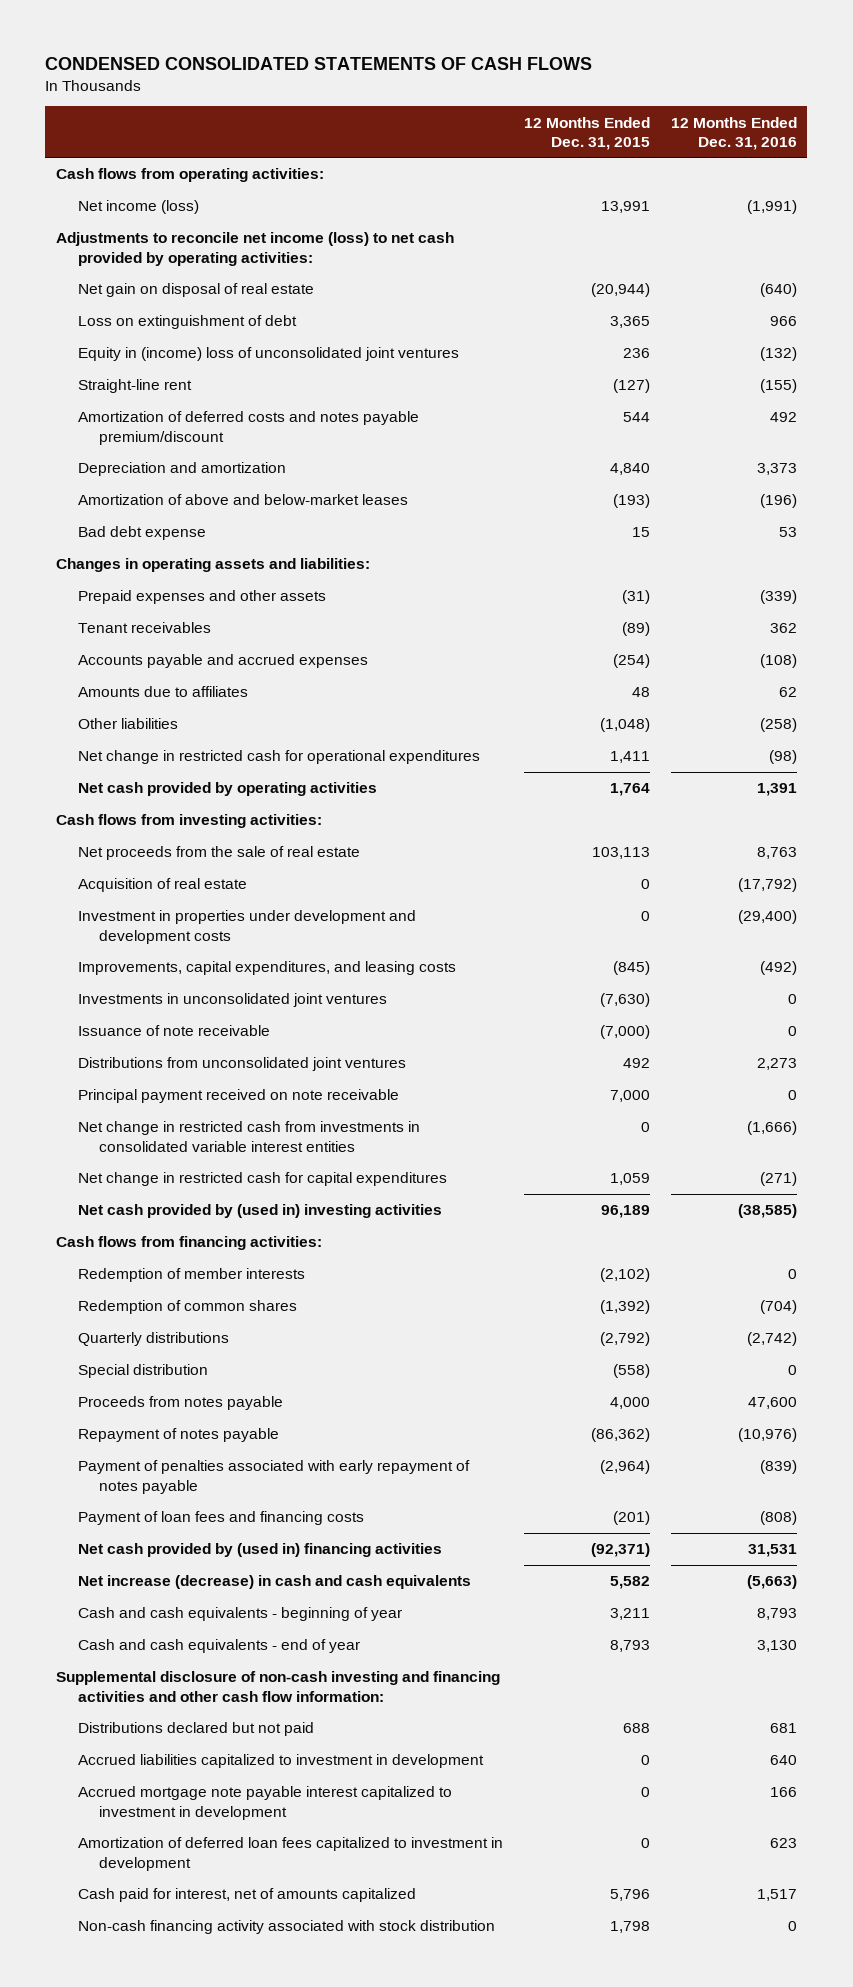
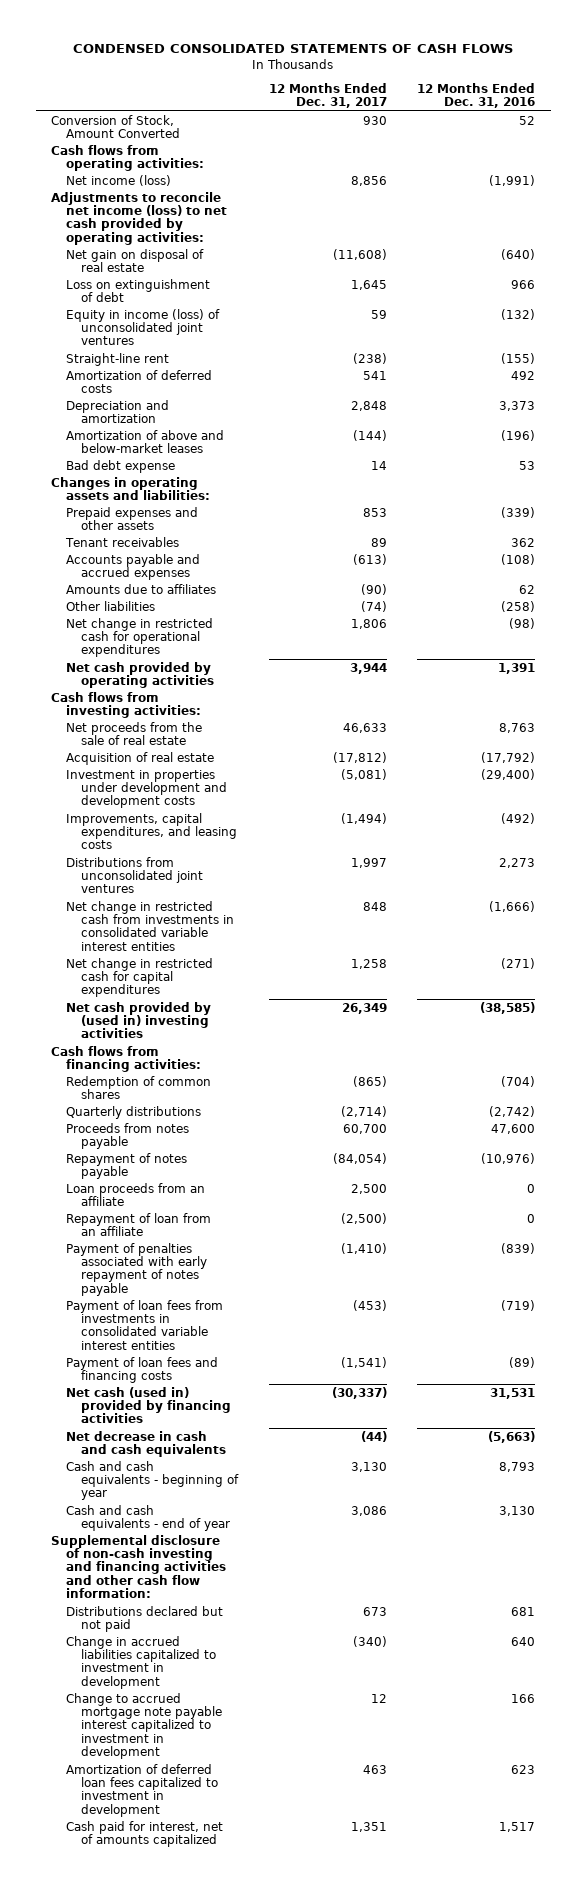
- | 12 Months Ended Dec. 31, 2015 | 12 Months Ended Dec. 31, 2016
+ | 12 Months Ended Dec. 31, 2017 | 12 Months Ended Dec. 31, 2016
+ Conversion of Stock, Amount Converted | 930 | 52
- Equity in (income) loss of unconsolidated joint ventures | 236 | (132)
+ Equity in income (loss) of unconsolidated joint ventures | 59 | (132)
- Amortization of deferred costs and notes payable premium/discount | 544 | 492
+ Amortization of deferred costs | 541 | 492
- Investments in unconsolidated joint ventures | (7,630) | 0
- Issuance of note receivable | (7,000) | 0
- Principal payment received on note receivable | 7,000 | 0
- Redemption of member interests | (2,102) | 0
- Special distribution | (558) | 0
+ Loan proceeds from an affiliate | 2,500 | 0
+ Repayment of loan from an affiliate | (2,500) | 0
- Payment of loan fees and financing costs | (201) | (808)
- Net cash provided by (used in) financing activities | (92,371) | 31,531
- Net increase (decrease) in cash and cash equivalents | 5,582 | (5,663)
+ Payment of loan fees from investments in consolidated variable interest entities | (453) | (719)
+ Payment of loan fees and financing costs | (1,541) | (89)
+ Net cash (used in) provided by financing activities | (30,337) | 31,531
+ Net decrease in cash and cash equivalents | (44) | (5,663)
- Accrued liabilities capitalized to investment in development | 0 | 640
- Accrued mortgage note payable interest capitalized to investment in development | 0 | 166
+ Change in accrued liabilities capitalized to investment in development | (340) | 640
+ Change to accrued mortgage note payable interest capitalized to investment in development | 12 | 166
- Non-cash financing activity associated with stock distribution | 1,798 | 0

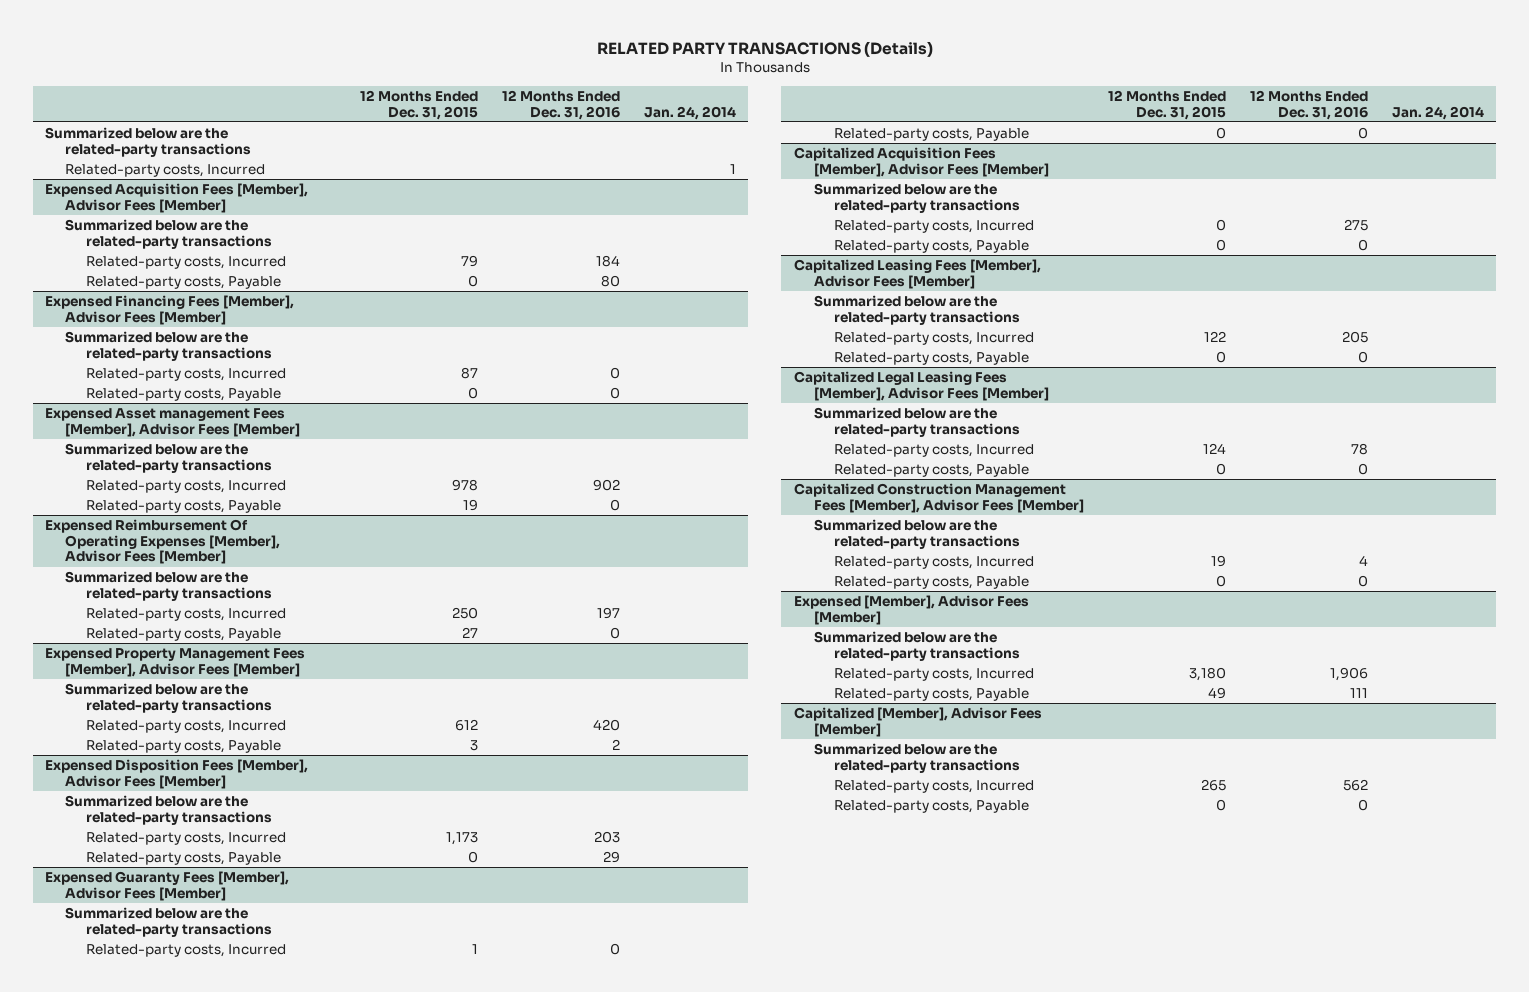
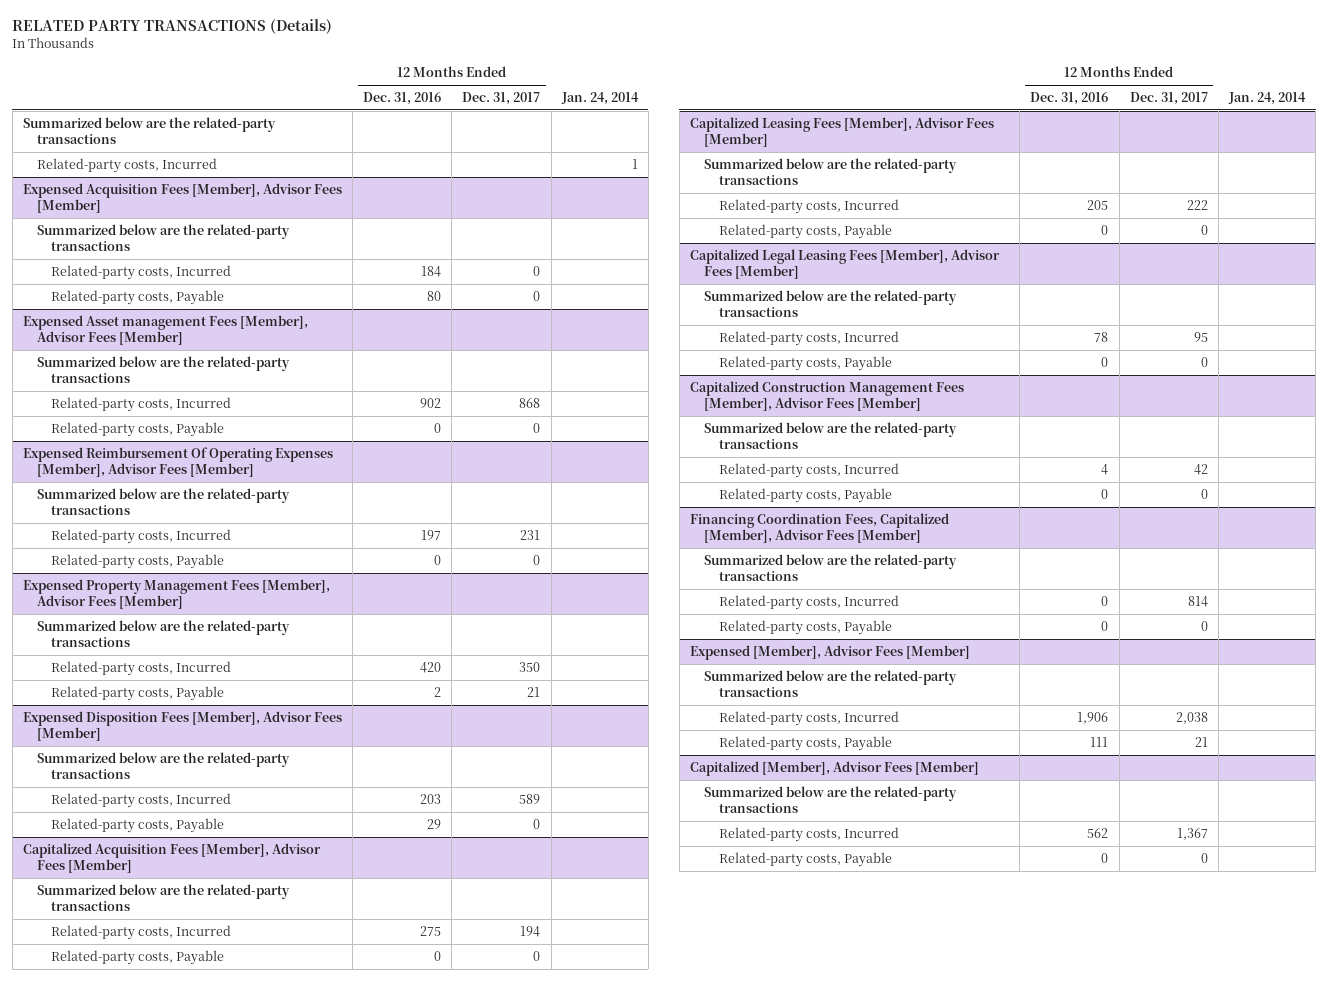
- | 12 Months Ended Dec. 31, 2015 | 12 Months Ended Dec. 31, 2016 | Jan. 24, 2014
+ | 12 Months Ended Dec. 31, 2016 | 12 Months Ended Dec. 31, 2017 | Jan. 24, 2014
- Expensed Financing Fees [Member], Advisor Fees [Member]
- Summarized below are the related-party transactions
- Related-party costs, Incurred | 87 | 0 |
- Related-party costs, Payable | 0 | 0 |
- Expensed Guaranty Fees [Member], Advisor Fees [Member]
- Summarized below are the related-party transactions
- Related-party costs, Incurred | 1 | 0 |
- Related-party costs, Payable | 0 | 0 |
+ Financing Coordination Fees, Capitalized [Member], Advisor Fees [Member]
+ Summarized below are the related-party transactions
+ Related-party costs, Incurred | 0 | 814 |
+ Related-party costs, Payable | 0 | 0 |

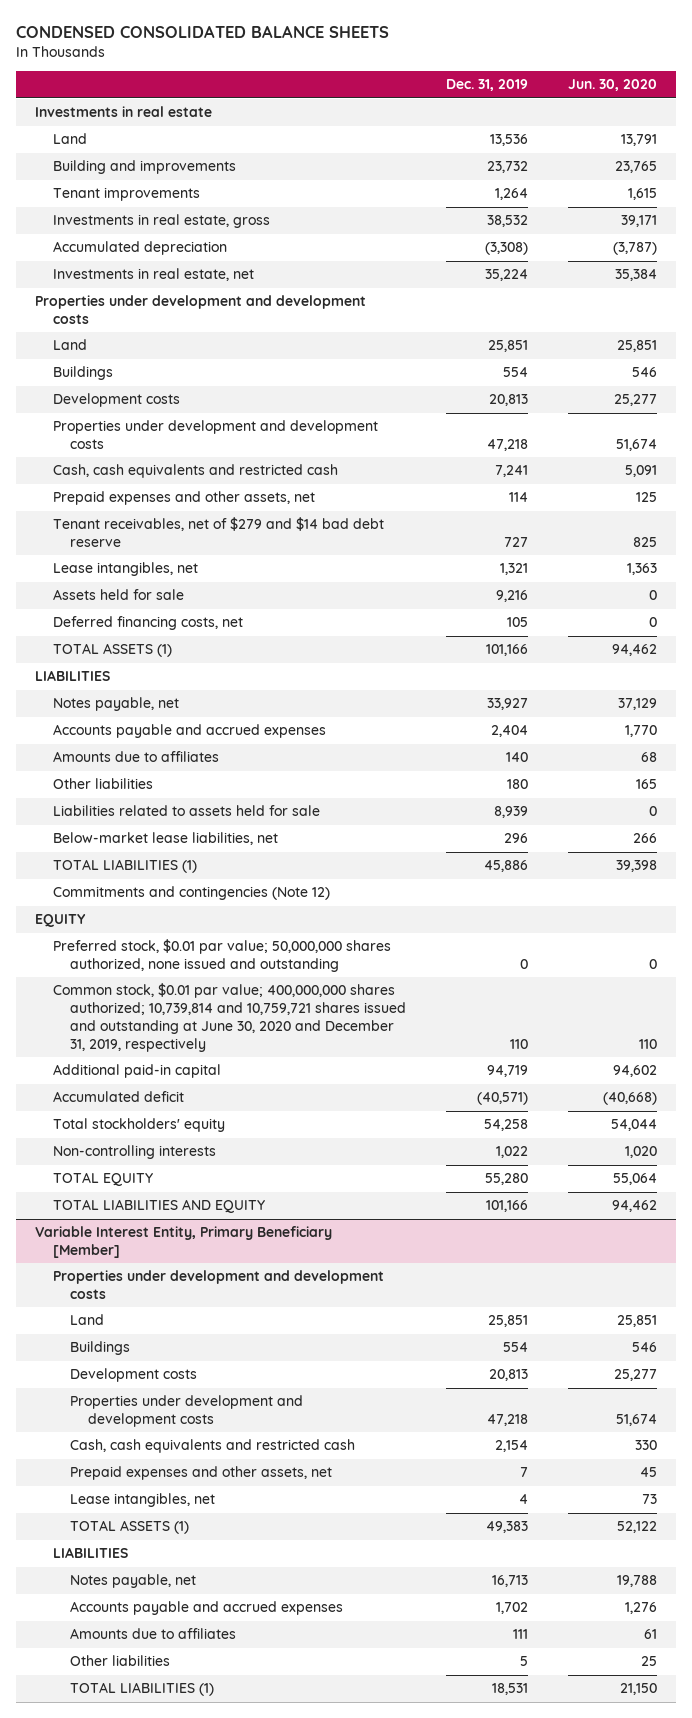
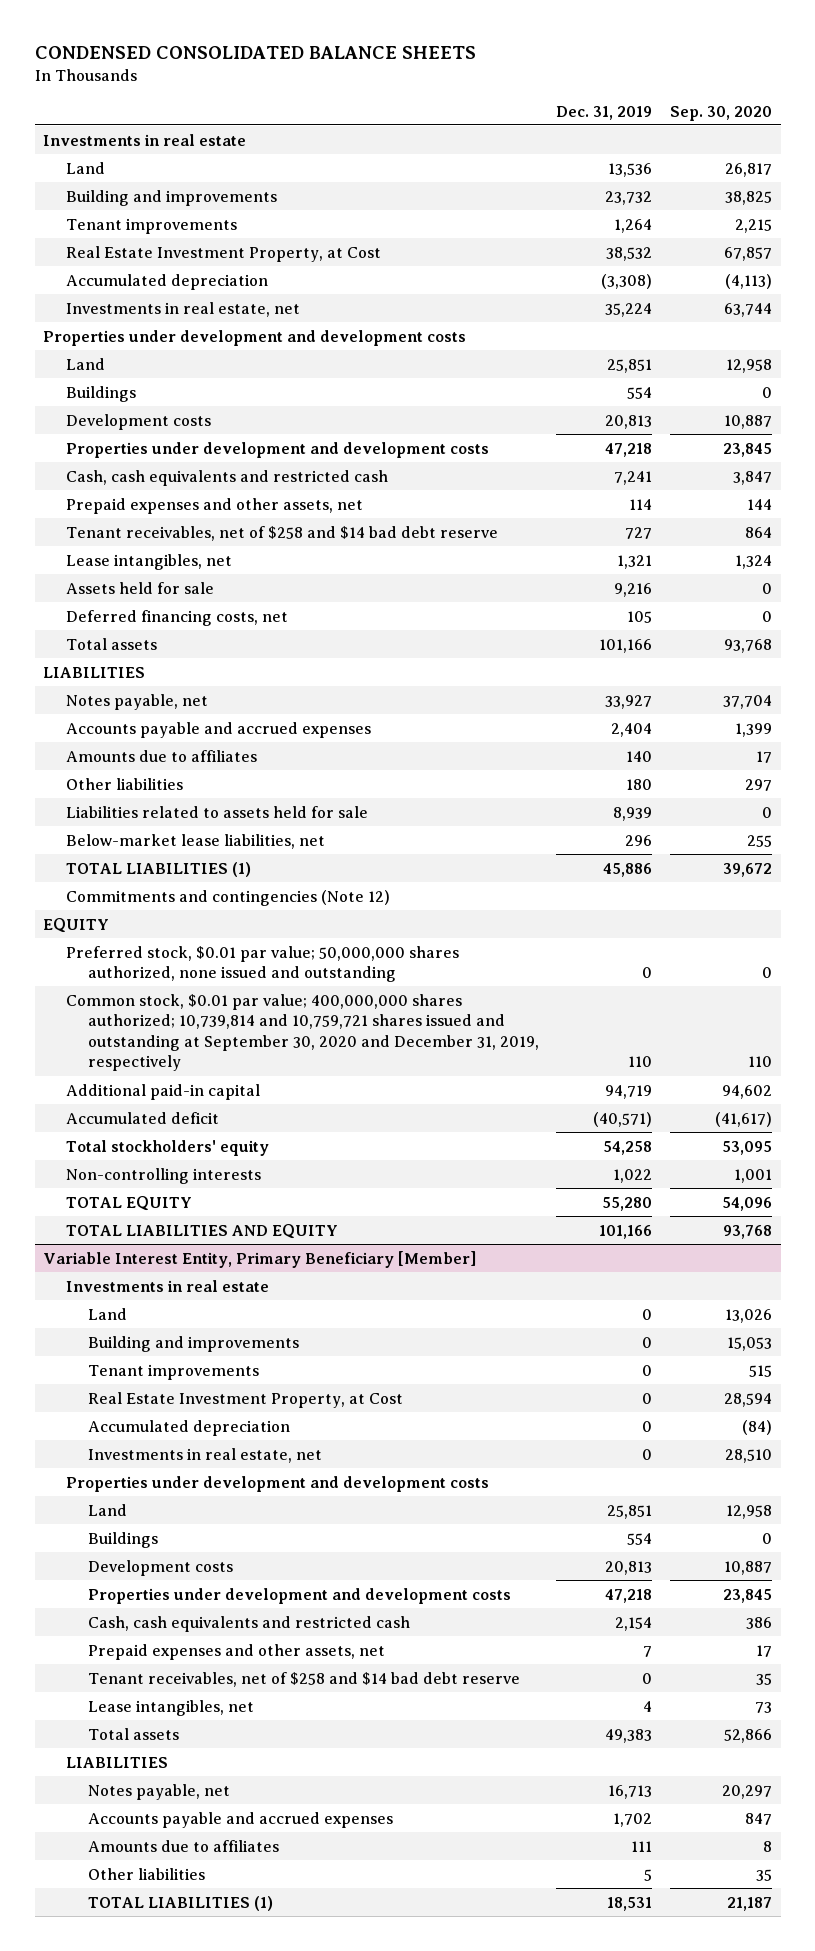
- | Dec. 31, 2019 | Jun. 30, 2020
+ | Dec. 31, 2019 | Sep. 30, 2020
- Investments in real estate, gross | 38,532 | 39,171
+ Real Estate Investment Property, at Cost | 38,532 | 67,857
- Tenant receivables, net of $279 and $14 bad debt reserve | 727 | 825
+ Tenant receivables, net of $258 and $14 bad debt reserve | 727 | 864
- TOTAL ASSETS (1) | 101,166 | 94,462
+ Total assets | 101,166 | 93,768
- Common stock, $0.01 par value; 400,000,000 shares authorized; 10,739,814 and 10,759,721 shares issued and outstanding at June 30, 2020 and December 31, 2019, respectively | 110 | 110
+ Common stock, $0.01 par value; 400,000,000 shares authorized; 10,739,814 and 10,759,721 shares issued and outstanding at September 30, 2020 and December 31, 2019, respectively | 110 | 110
@ Variable Interest Entity, Primary Beneficiary [Member]
+ Investments in real estate
+ Land | 0 | 13,026
+ Building and improvements | 0 | 15,053
+ Tenant improvements | 0 | 515
+ Real Estate Investment Property, at Cost | 0 | 28,594
+ Accumulated depreciation | 0 | (84)
+ Investments in real estate, net | 0 | 28,510
+ Tenant receivables, net of $258 and $14 bad debt reserve | 0 | 35
- TOTAL ASSETS (1) | 49,383 | 52,122
+ Total assets | 49,383 | 52,866

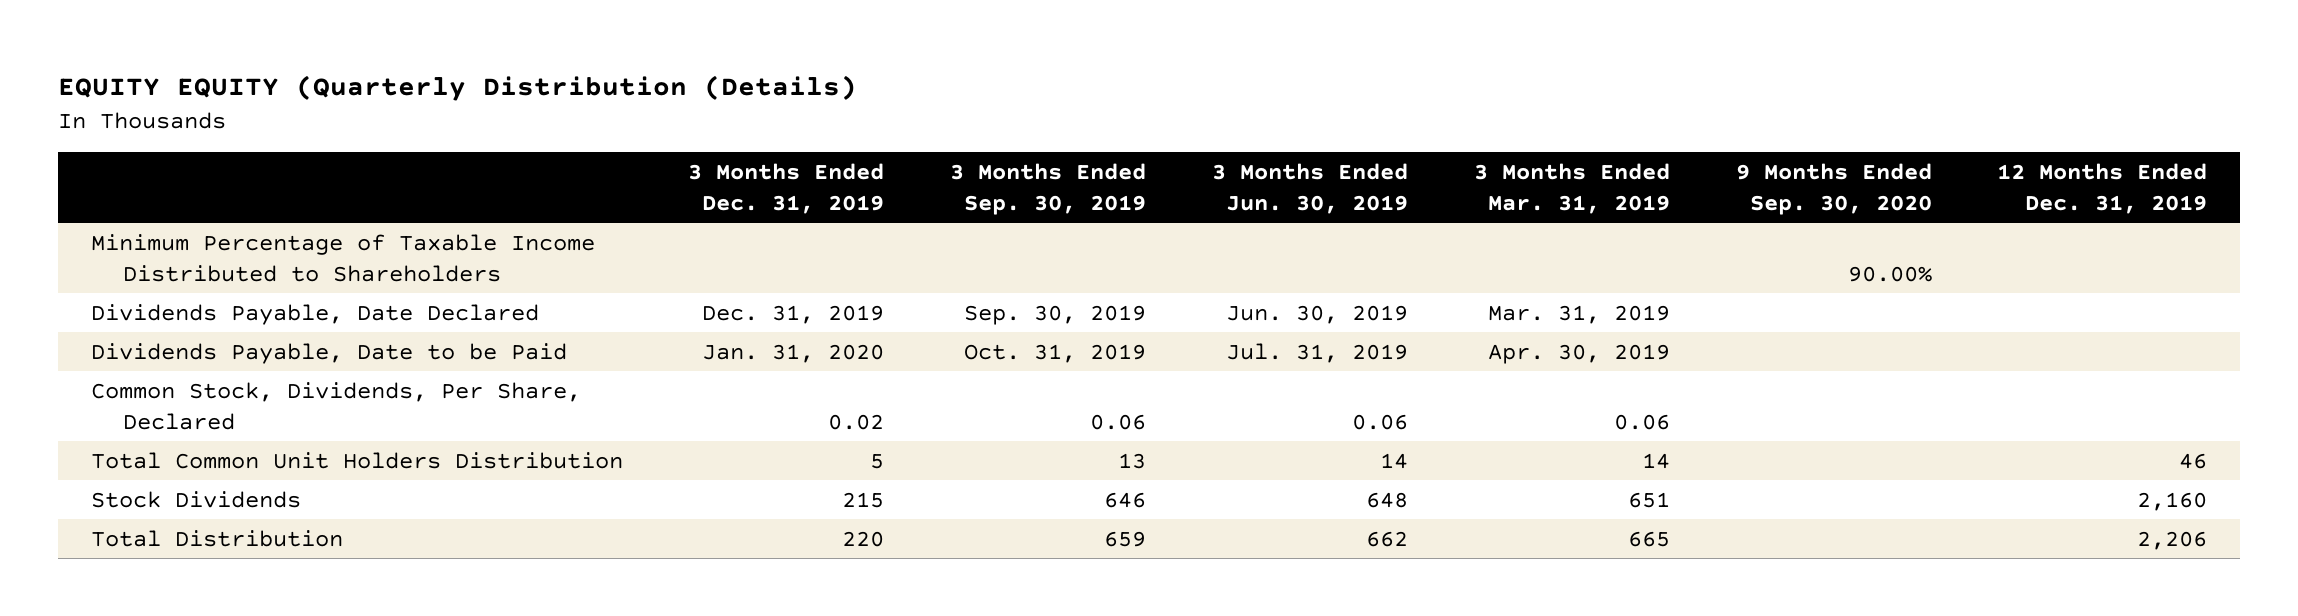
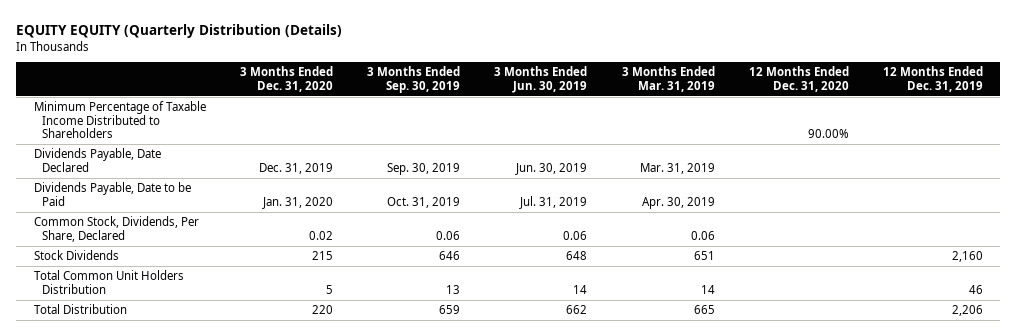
- | 3 Months Ended Dec. 31, 2019 | 3 Months Ended Sep. 30, 2019 | 3 Months Ended Jun. 30, 2019 | 3 Months Ended Mar. 31, 2019 | 9 Months Ended Sep. 30, 2020 | 12 Months Ended Dec. 31, 2019
+ | 3 Months Ended Dec. 31, 2020 | 3 Months Ended Sep. 30, 2019 | 3 Months Ended Jun. 30, 2019 | 3 Months Ended Mar. 31, 2019 | 12 Months Ended Dec. 31, 2020 | 12 Months Ended Dec. 31, 2019
moved down: Total Common Unit Holders Distribution | 5 | 13 | 14 | 14 | | 46

